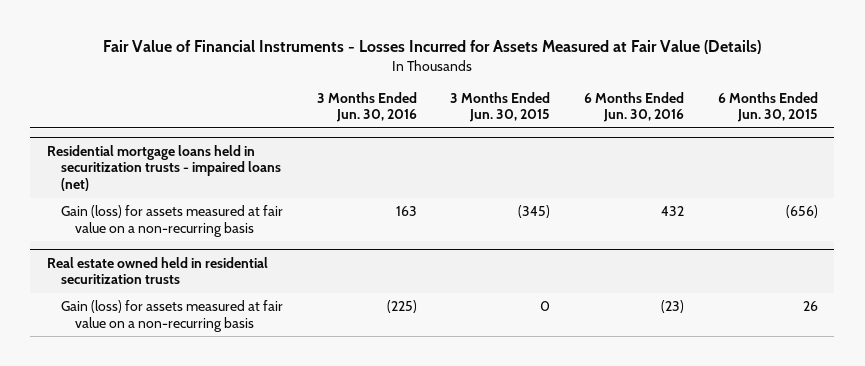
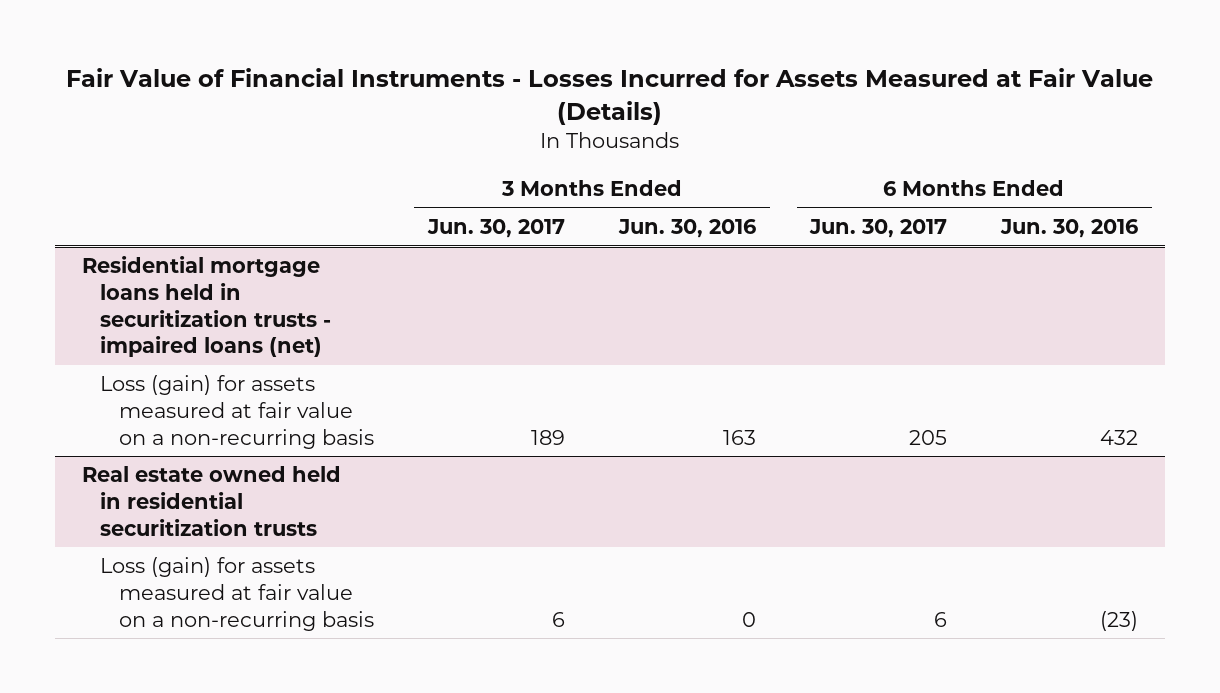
- | 3 Months Ended Jun. 30, 2016 | 3 Months Ended Jun. 30, 2015 | 6 Months Ended Jun. 30, 2016 | 6 Months Ended Jun. 30, 2015
+ | 3 Months Ended Jun. 30, 2017 | 3 Months Ended Jun. 30, 2016 | 6 Months Ended Jun. 30, 2017 | 6 Months Ended Jun. 30, 2016
@ Residential mortgage loans held in securitization trusts - impaired loans (net)
- Gain (loss) for assets measured at fair value on a non-recurring basis | 163 | (345) | 432 | (656)
+ Loss (gain) for assets measured at fair value on a non-recurring basis | 189 | 163 | 205 | 432
@ Real estate owned held in residential securitization trusts
- Gain (loss) for assets measured at fair value on a non-recurring basis | (225) | 0 | (23) | 26
+ Loss (gain) for assets measured at fair value on a non-recurring basis | 6 | 0 | 6 | (23)

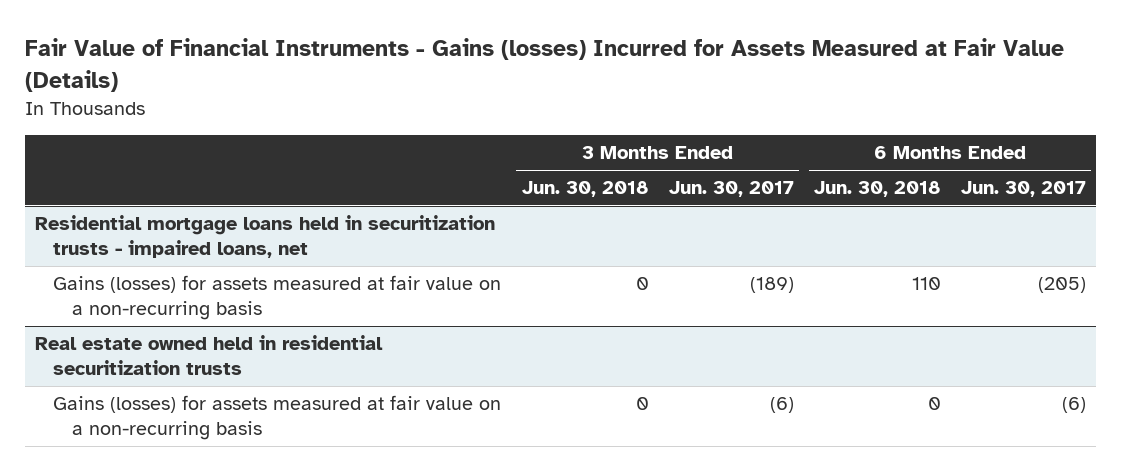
- Fair Value of Financial Instruments - Losses Incurred for Assets Measured at Fair Value (Details)
+ Fair Value of Financial Instruments - Gains (losses) Incurred for Assets Measured at Fair Value (Details)
- | 3 Months Ended Jun. 30, 2017 | 3 Months Ended Jun. 30, 2016 | 6 Months Ended Jun. 30, 2017 | 6 Months Ended Jun. 30, 2016
+ | 3 Months Ended Jun. 30, 2018 | 3 Months Ended Jun. 30, 2017 | 6 Months Ended Jun. 30, 2018 | 6 Months Ended Jun. 30, 2017
- Residential mortgage loans held in securitization trusts - impaired loans (net)
- Loss (gain) for assets measured at fair value on a non-recurring basis | 189 | 163 | 205 | 432
+ Residential mortgage loans held in securitization trusts - impaired loans, net
+ Gains (losses) for assets measured at fair value on a non-recurring basis | 0 | (189) | 110 | (205)
@ Real estate owned held in residential securitization trusts
- Loss (gain) for assets measured at fair value on a non-recurring basis | 6 | 0 | 6 | (23)
+ Gains (losses) for assets measured at fair value on a non-recurring basis | 0 | (6) | 0 | (6)

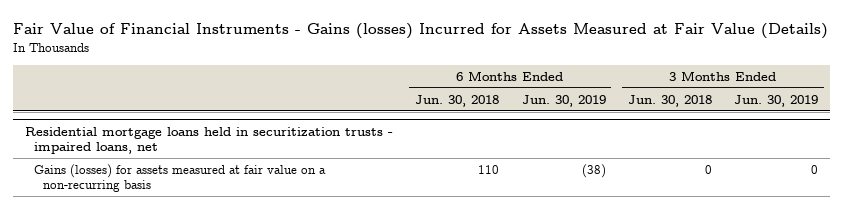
- | 3 Months Ended Jun. 30, 2018 | 3 Months Ended Jun. 30, 2017 | 6 Months Ended Jun. 30, 2018 | 6 Months Ended Jun. 30, 2017
+ | 6 Months Ended Jun. 30, 2018 | 6 Months Ended Jun. 30, 2019 | 3 Months Ended Jun. 30, 2018 | 3 Months Ended Jun. 30, 2019
- Real estate owned held in residential securitization trusts
- Gains (losses) for assets measured at fair value on a non-recurring basis | 0 | (6) | 0 | (6)

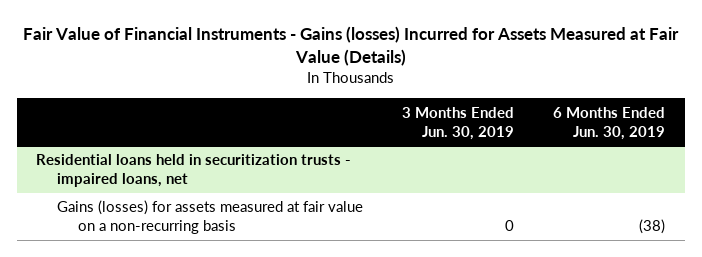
- | 6 Months Ended Jun. 30, 2018 | 6 Months Ended Jun. 30, 2019 | 3 Months Ended Jun. 30, 2018 | 3 Months Ended Jun. 30, 2019
+ | 3 Months Ended Jun. 30, 2019 | 6 Months Ended Jun. 30, 2019
- Residential mortgage loans held in securitization trusts - impaired loans, net
+ Residential loans held in securitization trusts - impaired loans, net

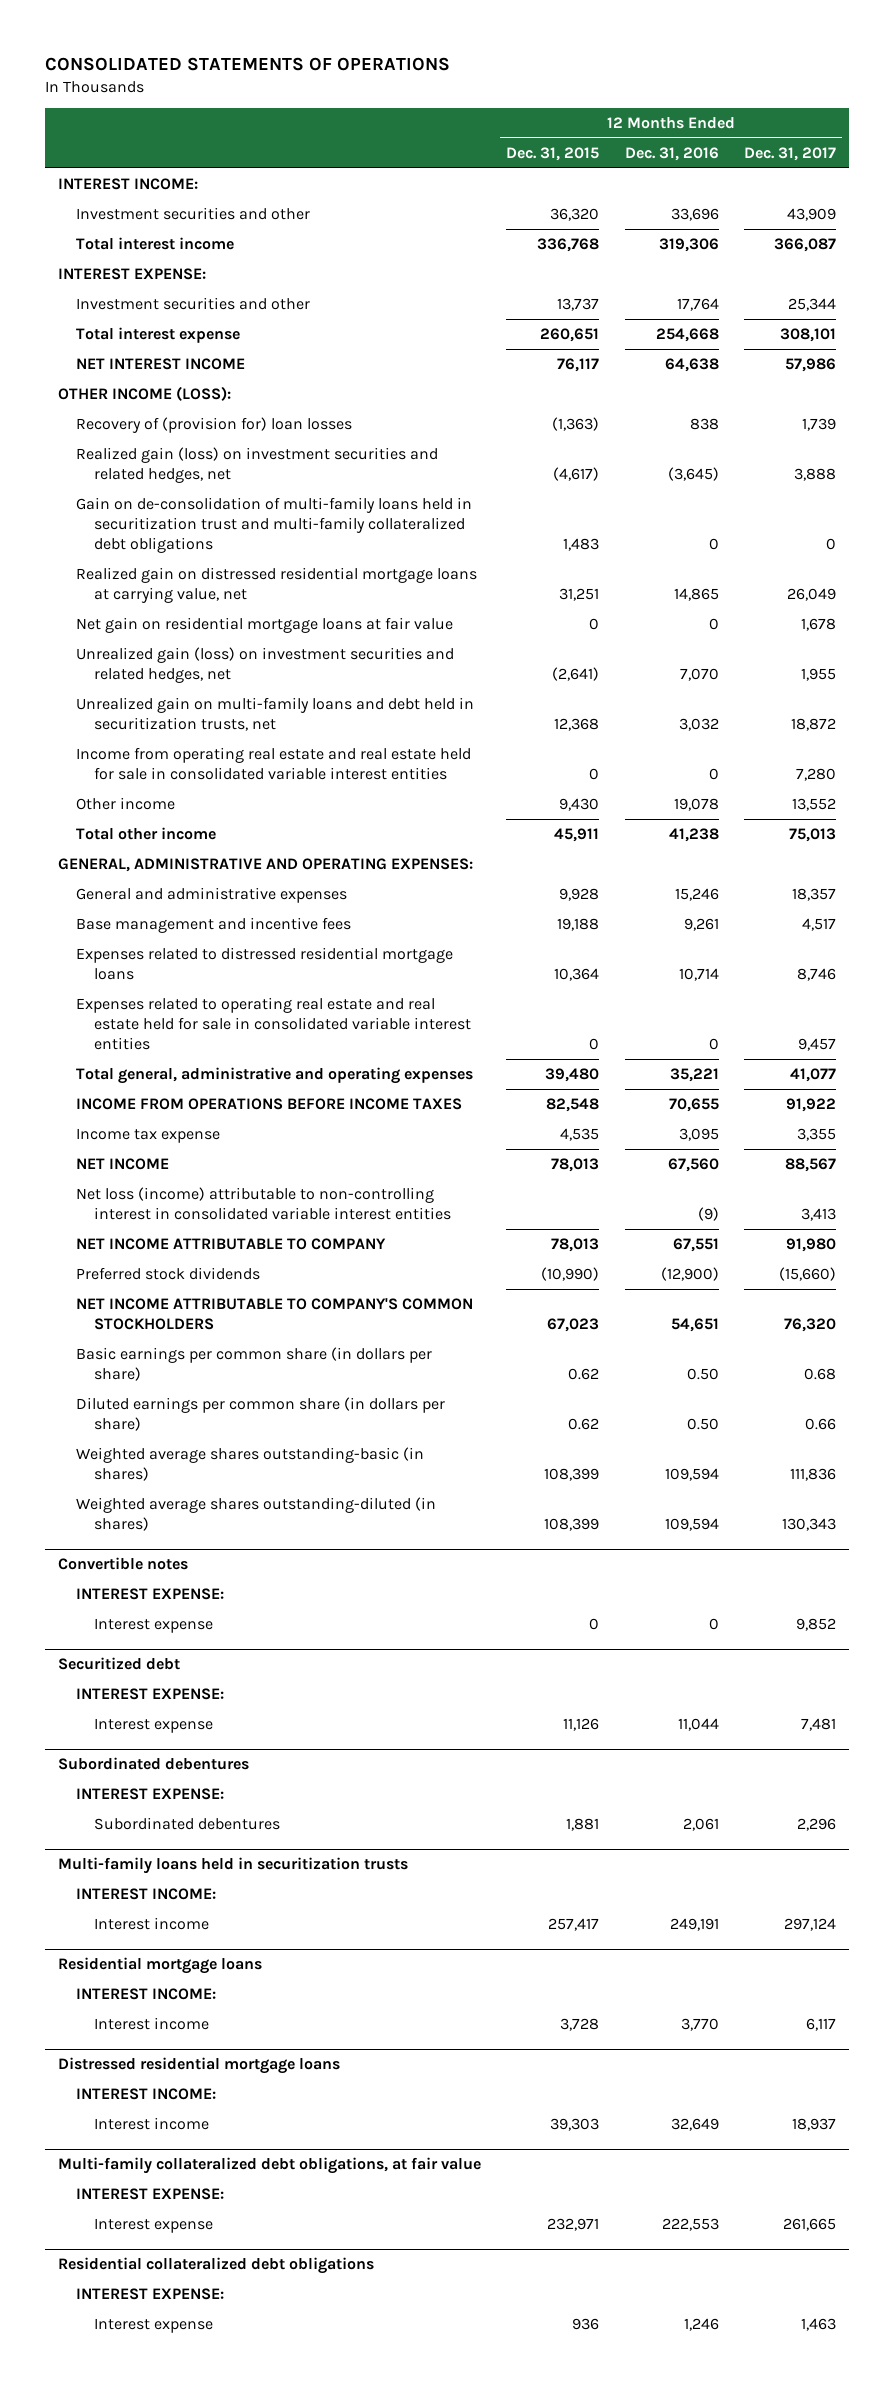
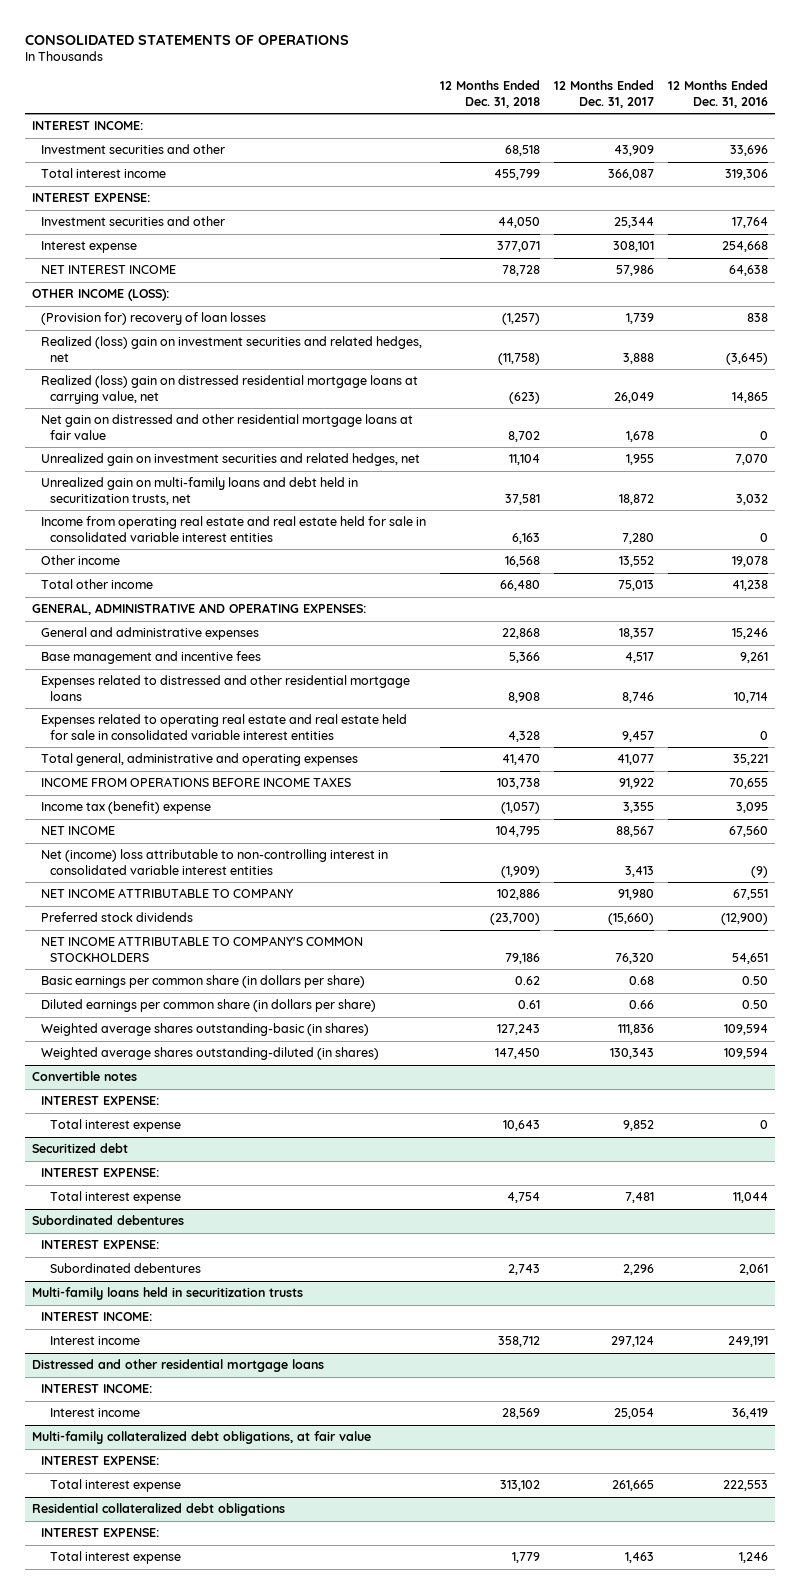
- | 12 Months Ended Dec. 31, 2015 | 12 Months Ended Dec. 31, 2016 | 12 Months Ended Dec. 31, 2017
+ | 12 Months Ended Dec. 31, 2018 | 12 Months Ended Dec. 31, 2017 | 12 Months Ended Dec. 31, 2016
- Total interest expense | 260,651 | 254,668 | 308,101
+ Interest expense | 377,071 | 308,101 | 254,668
- Recovery of (provision for) loan losses | (1,363) | 838 | 1,739
- Realized gain (loss) on investment securities and related hedges, net | (4,617) | (3,645) | 3,888
- Gain on de-consolidation of multi-family loans held in securitization trust and multi-family collateralized debt obligations | 1,483 | 0 | 0
- Realized gain on distressed residential mortgage loans at carrying value, net | 31,251 | 14,865 | 26,049
- Net gain on residential mortgage loans at fair value | 0 | 0 | 1,678
- Unrealized gain (loss) on investment securities and related hedges, net | (2,641) | 7,070 | 1,955
+ (Provision for) recovery of loan losses | (1,257) | 1,739 | 838
+ Realized (loss) gain on investment securities and related hedges, net | (11,758) | 3,888 | (3,645)
+ Realized (loss) gain on distressed residential mortgage loans at carrying value, net | (623) | 26,049 | 14,865
+ Net gain on distressed and other residential mortgage loans at fair value | 8,702 | 1,678 | 0
+ Unrealized gain on investment securities and related hedges, net | 11,104 | 1,955 | 7,070
- Expenses related to distressed residential mortgage loans | 10,364 | 10,714 | 8,746
+ Expenses related to distressed and other residential mortgage loans | 8,908 | 8,746 | 10,714
- Income tax expense | 4,535 | 3,095 | 3,355
+ Income tax (benefit) expense | (1,057) | 3,355 | 3,095
- Net loss (income) attributable to non-controlling interest in consolidated variable interest entities | | (9) | 3,413
+ Net (income) loss attributable to non-controlling interest in consolidated variable interest entities | (1,909) | 3,413 | (9)
@ Convertible notes
- Interest expense | 0 | 0 | 9,852
+ Total interest expense | 10,643 | 9,852 | 0
@ Securitized debt
- Interest expense | 11,126 | 11,044 | 7,481
+ Total interest expense | 4,754 | 7,481 | 11,044
- Residential mortgage loans
- INTEREST INCOME:
- Interest income | 3,728 | 3,770 | 6,117
- Distressed residential mortgage loans
+ Distressed and other residential mortgage loans
- Interest income | 39,303 | 32,649 | 18,937
+ Interest income | 28,569 | 25,054 | 36,419
@ Multi-family collateralized debt obligations, at fair value
- Interest expense | 232,971 | 222,553 | 261,665
+ Total interest expense | 313,102 | 261,665 | 222,553
@ Residential collateralized debt obligations
- Interest expense | 936 | 1,246 | 1,463
+ Total interest expense | 1,779 | 1,463 | 1,246

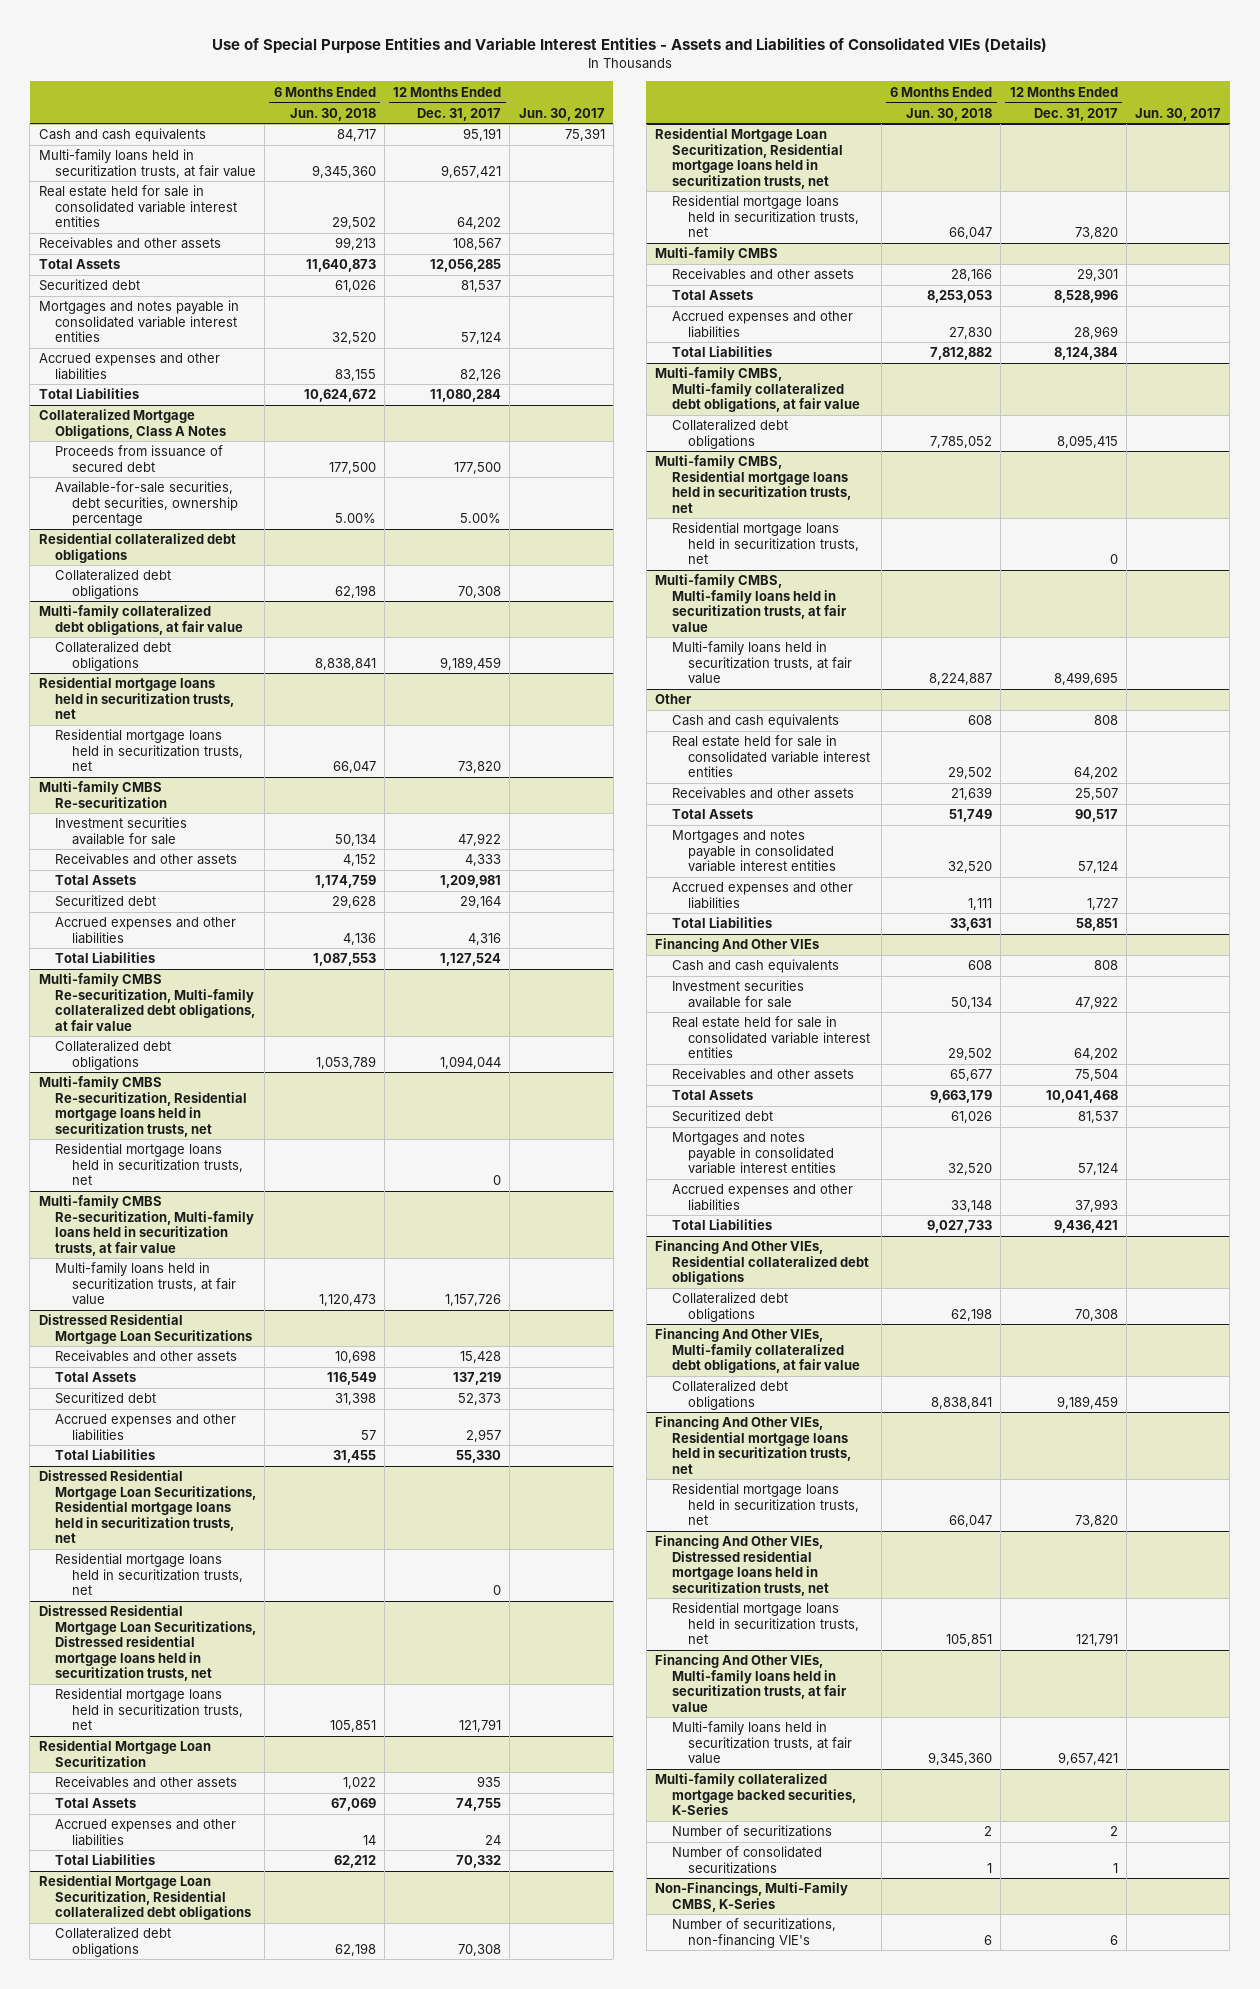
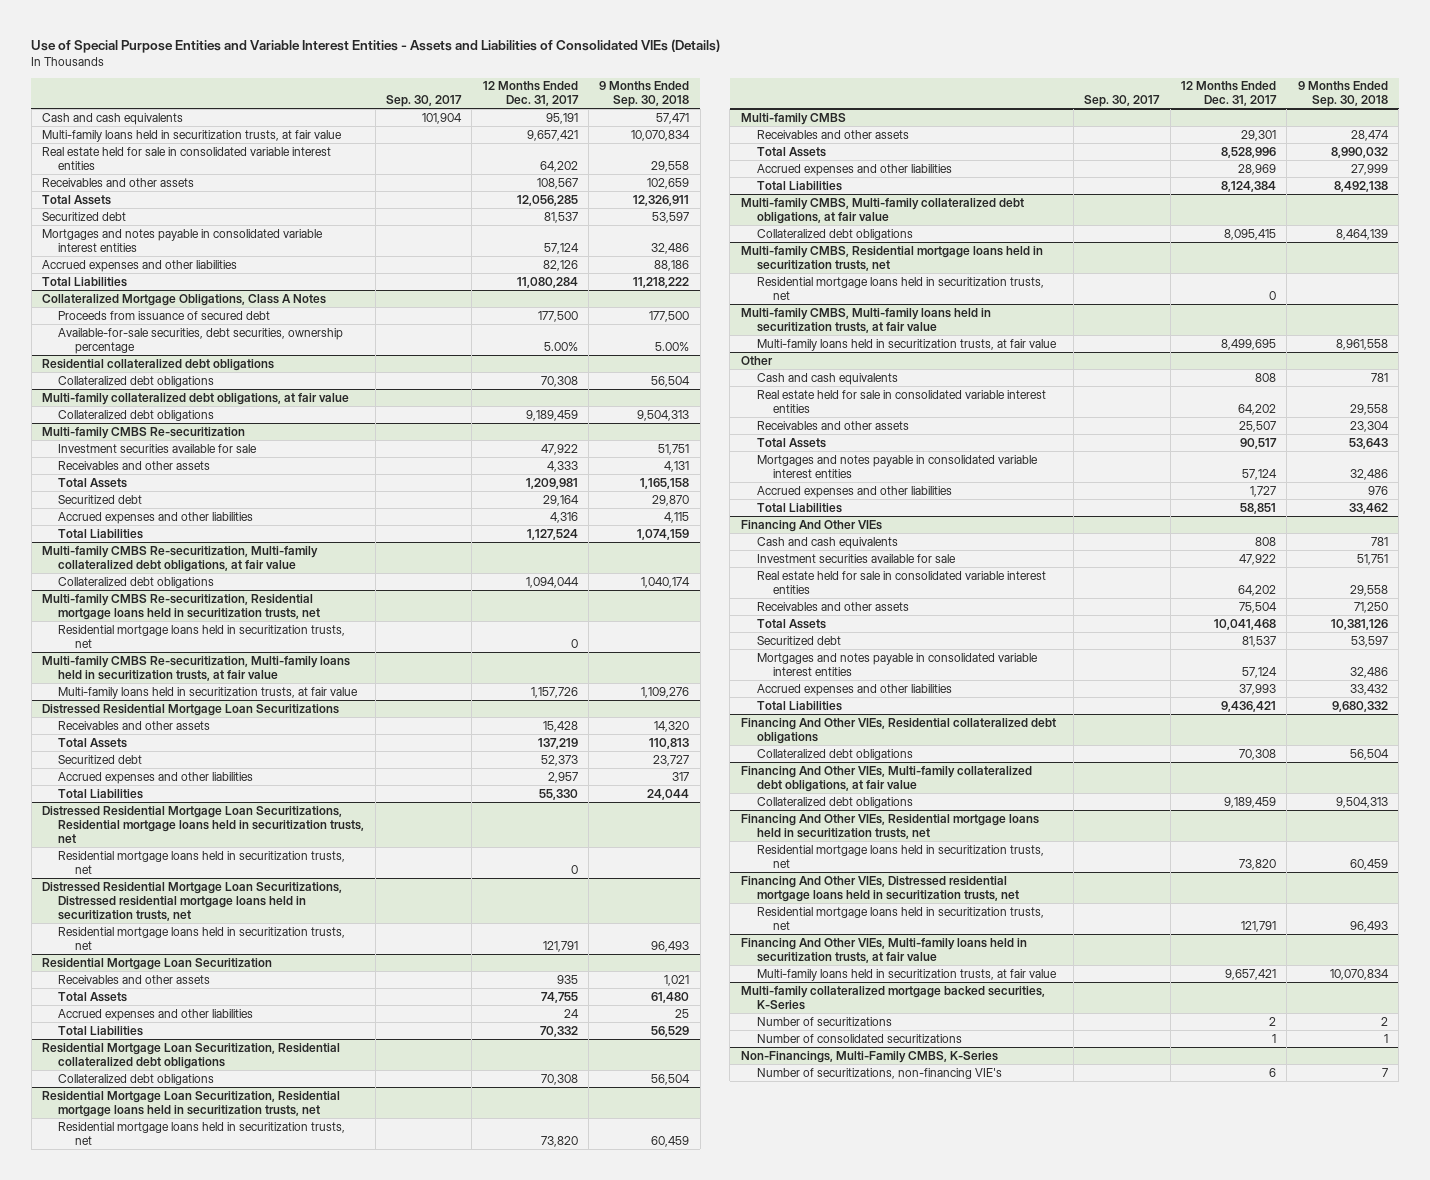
- | 6 Months Ended Jun. 30, 2018 | 12 Months Ended Dec. 31, 2017 | Jun. 30, 2017
+ | Sep. 30, 2017 | 12 Months Ended Dec. 31, 2017 | 9 Months Ended Sep. 30, 2018
- Residential mortgage loans held in securitization trusts, net
- Residential mortgage loans held in securitization trusts, net | 66,047 | 73,820 |

